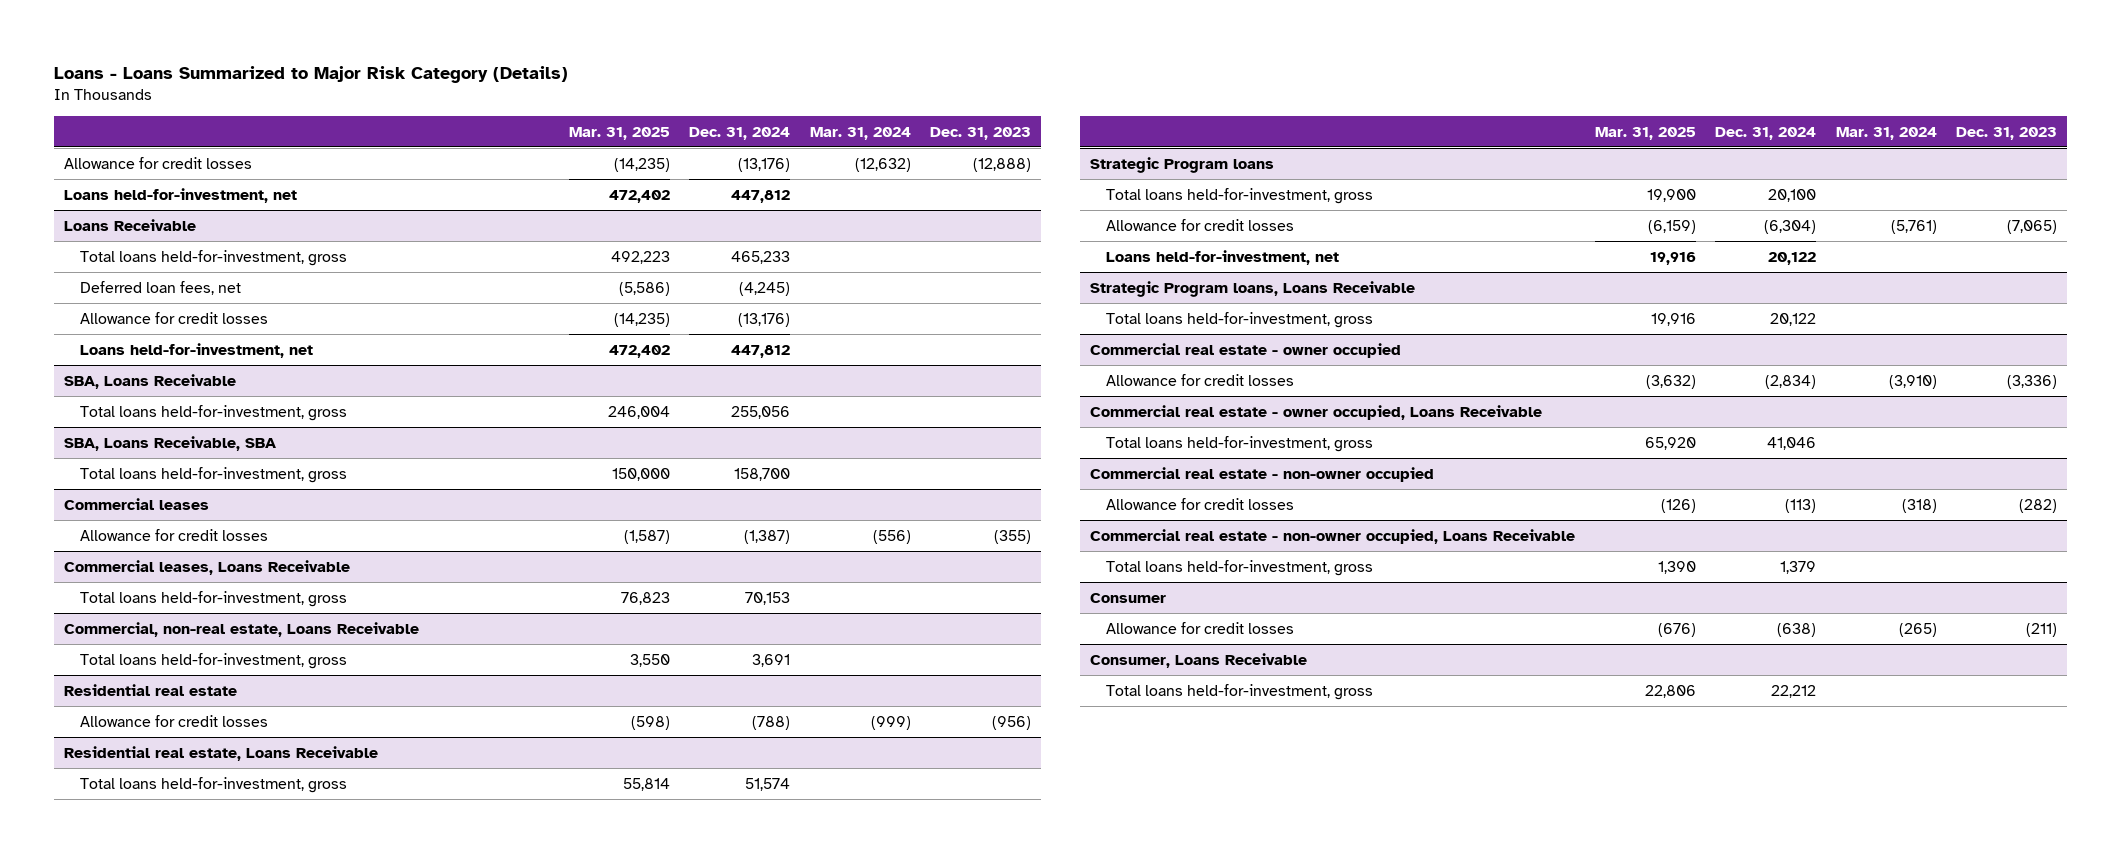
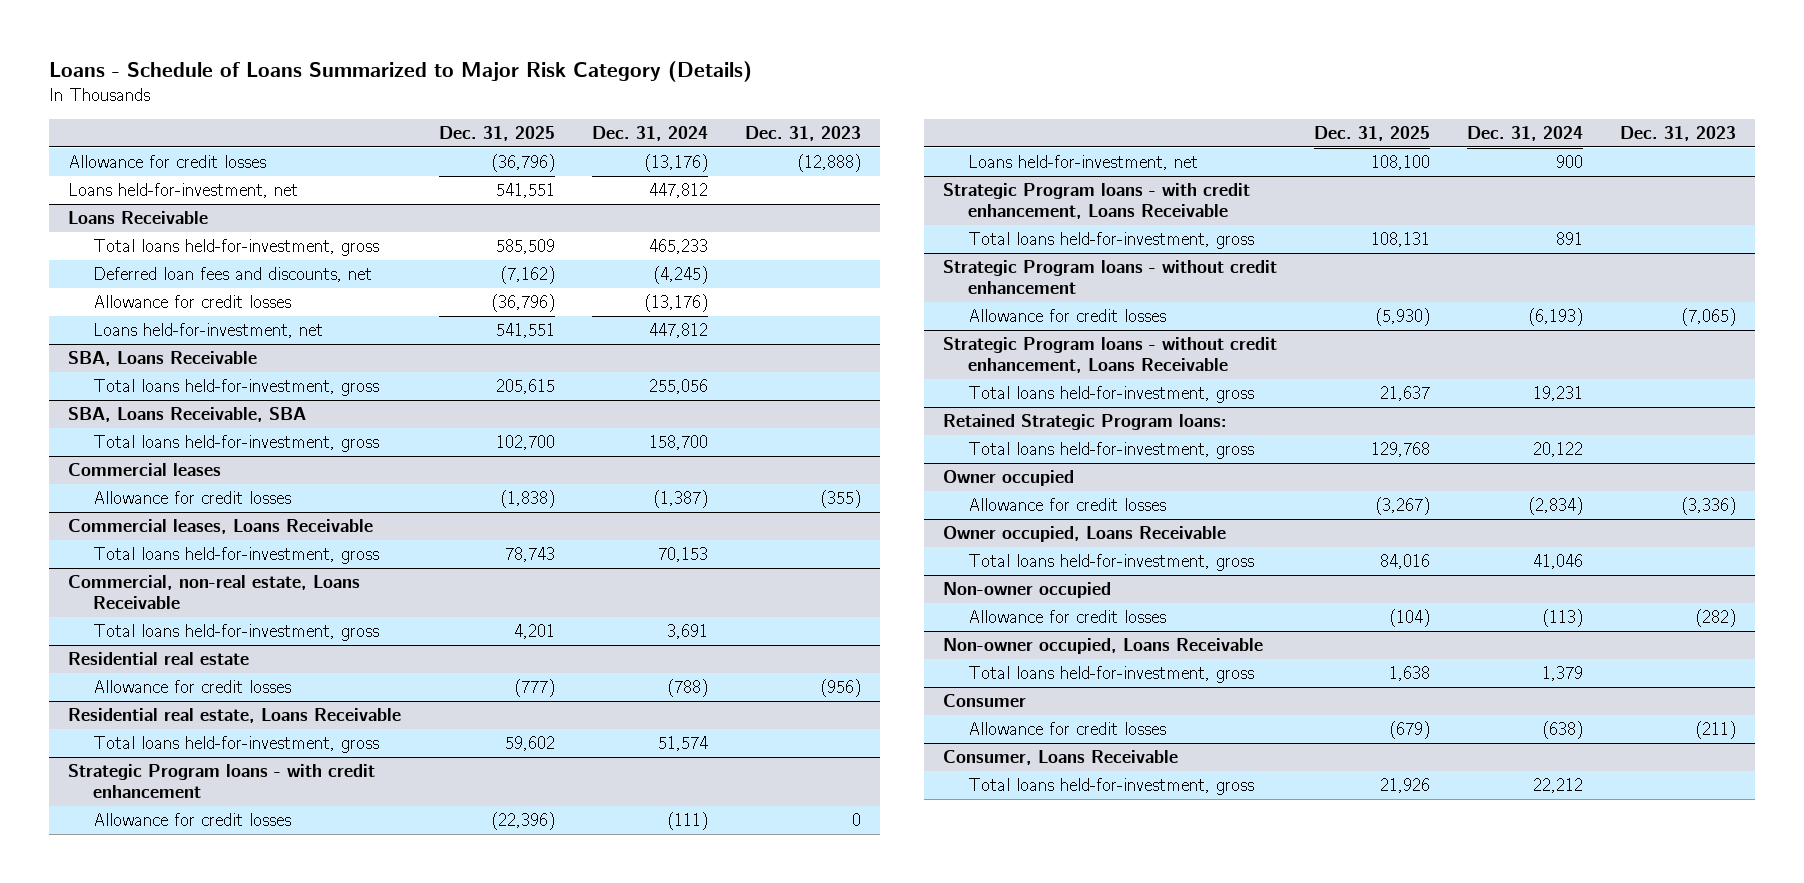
- Loans - Loans Summarized to Major Risk Category (Details)
+ Loans - Schedule of Loans Summarized to Major Risk Category (Details)
- | Mar. 31, 2025 | Dec. 31, 2024 | Mar. 31, 2024 | Dec. 31, 2023
+ | Dec. 31, 2025 | Dec. 31, 2024 | Dec. 31, 2023
@ Loans Receivable
- Deferred loan fees, net | (5,586) | (4,245) | |
+ Deferred loan fees and discounts, net | (7,162) | (4,245) |
- Strategic Program loans
- Total loans held-for-investment, gross | 19,900 | 20,100 | |
- Allowance for credit losses | (6,159) | (6,304) | (5,761) | (7,065)
- Loans held-for-investment, net | 19,916 | 20,122 | |
- Strategic Program loans, Loans Receivable
+ Strategic Program loans - with credit enhancement
+ Allowance for credit losses | (22,396) | (111) | 0
+ Loans held-for-investment, net | 108,100 | 900 |
+ Strategic Program loans - with credit enhancement, Loans Receivable
+ Total loans held-for-investment, gross | 108,131 | 891 |
+ Strategic Program loans - without credit enhancement
+ Allowance for credit losses | (5,930) | (6,193) | (7,065)
+ Strategic Program loans - without credit enhancement, Loans Receivable
+ Total loans held-for-investment, gross | 21,637 | 19,231 |
+ Retained Strategic Program loans:
- Commercial real estate - owner occupied
+ Owner occupied
- Commercial real estate - owner occupied, Loans Receivable
+ Owner occupied, Loans Receivable
- Commercial real estate - non-owner occupied
+ Non-owner occupied
- Commercial real estate - non-owner occupied, Loans Receivable
+ Non-owner occupied, Loans Receivable

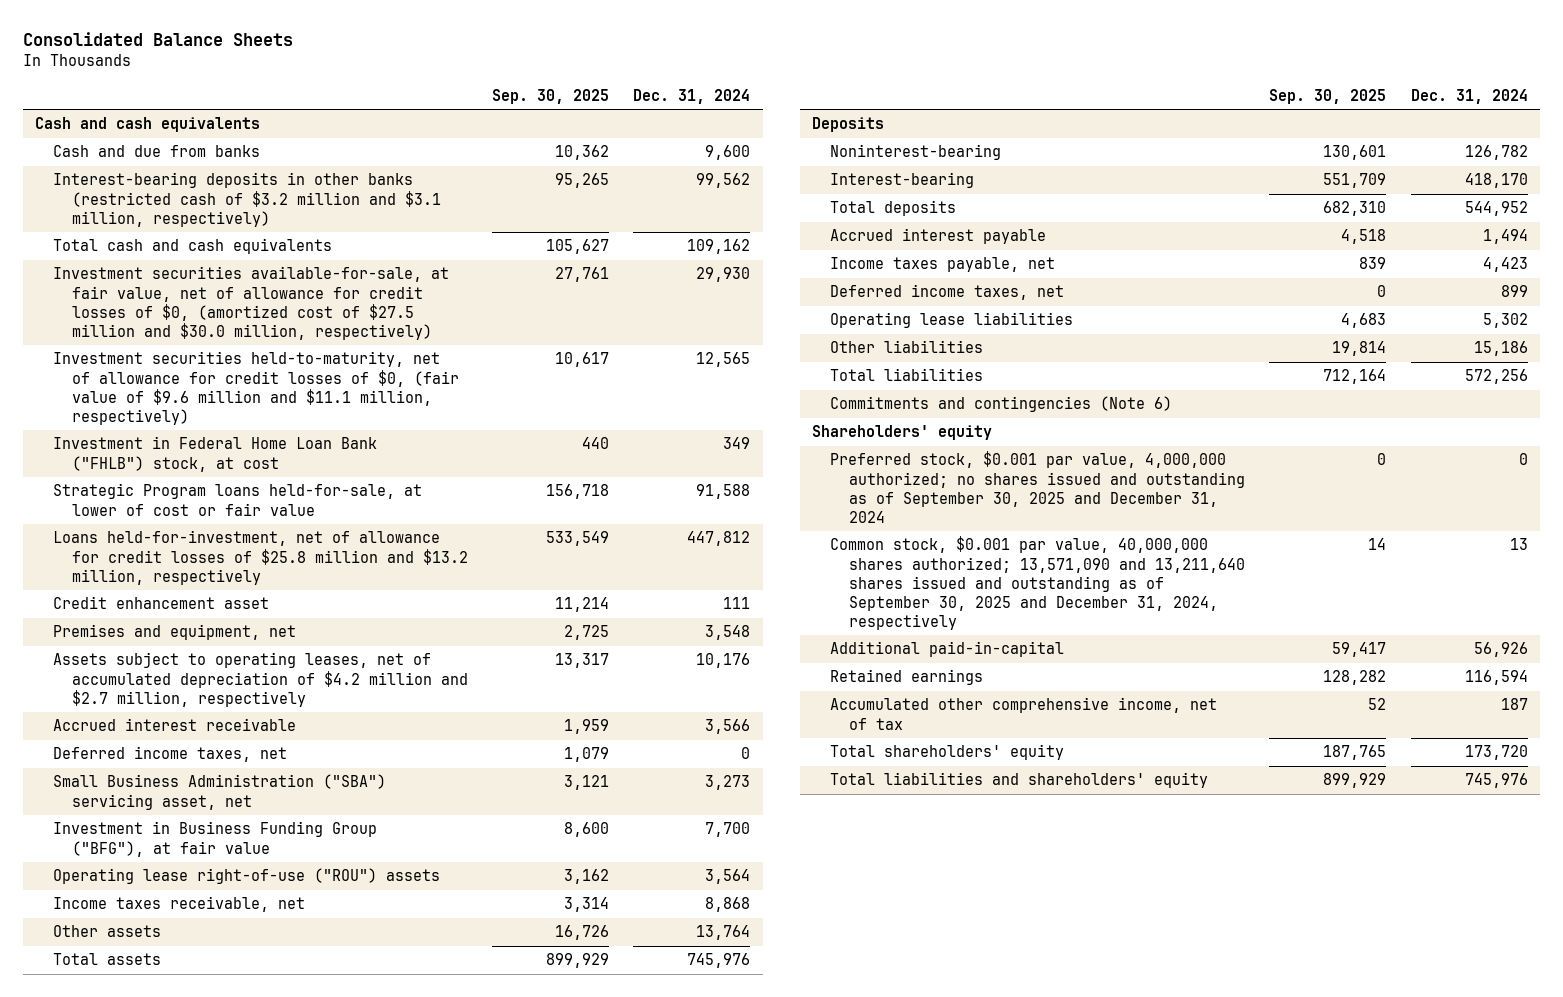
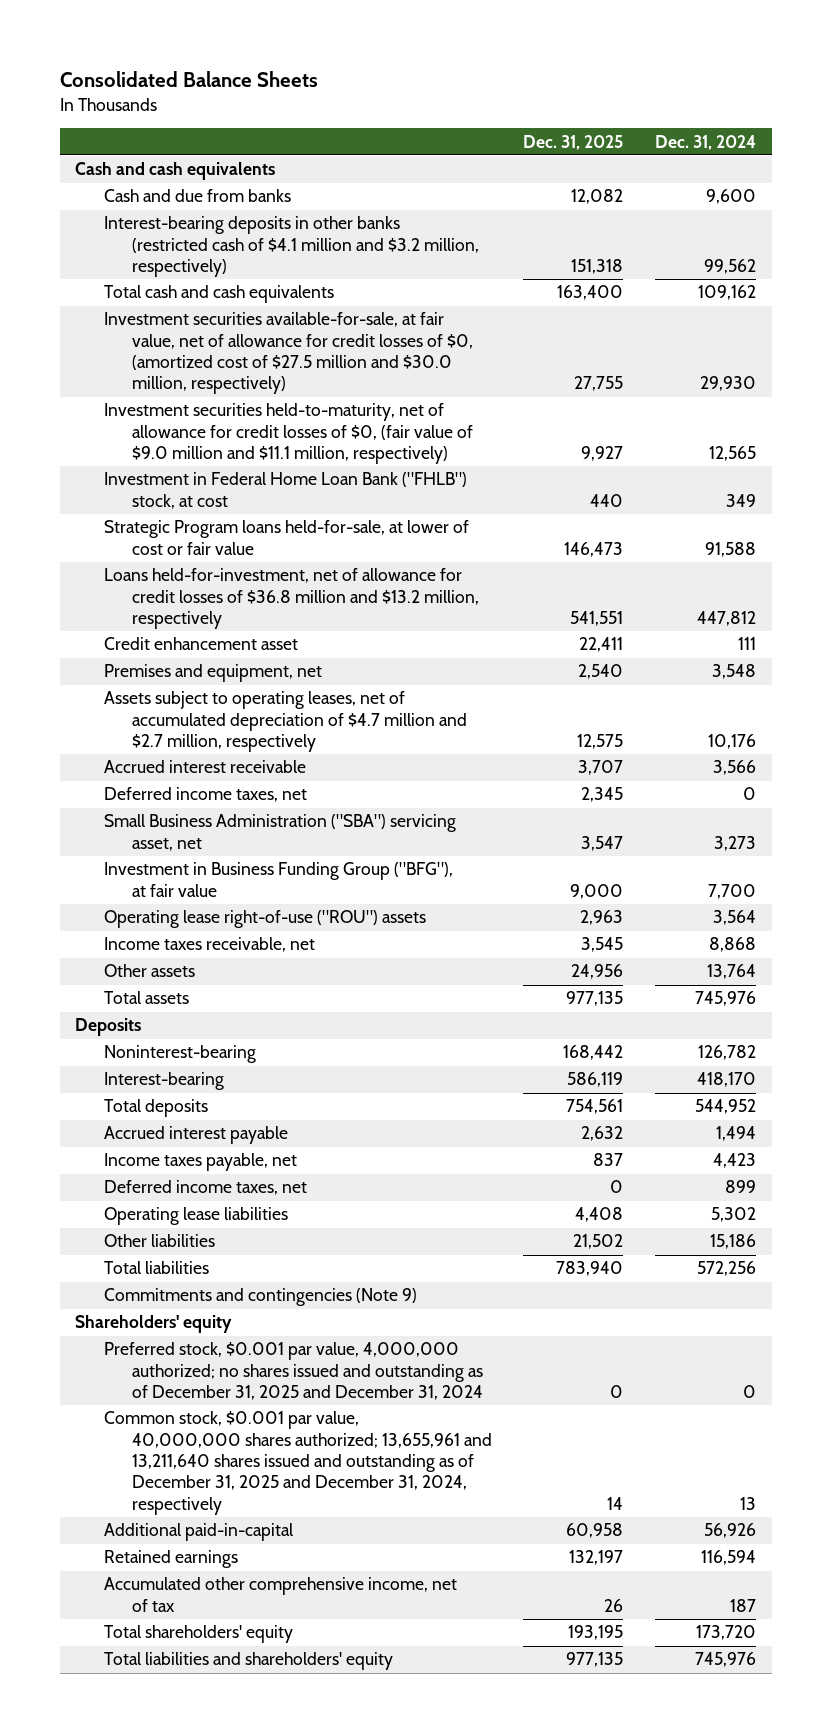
- | Sep. 30, 2025 | Dec. 31, 2024
+ | Dec. 31, 2025 | Dec. 31, 2024
- Interest-bearing deposits in other banks (restricted cash of $3.2 million and $3.1 million, respectively) | 95,265 | 99,562
+ Interest-bearing deposits in other banks (restricted cash of $4.1 million and $3.2 million, respectively) | 151,318 | 99,562
- Investment securities held-to-maturity, net of allowance for credit losses of $0, (fair value of $9.6 million and $11.1 million, respectively) | 10,617 | 12,565
+ Investment securities held-to-maturity, net of allowance for credit losses of $0, (fair value of $9.0 million and $11.1 million, respectively) | 9,927 | 12,565
- Loans held-for-investment, net of allowance for credit losses of $25.8 million and $13.2 million, respectively | 533,549 | 447,812
+ Loans held-for-investment, net of allowance for credit losses of $36.8 million and $13.2 million, respectively | 541,551 | 447,812
- Assets subject to operating leases, net of accumulated depreciation of $4.2 million and $2.7 million, respectively | 13,317 | 10,176
+ Assets subject to operating leases, net of accumulated depreciation of $4.7 million and $2.7 million, respectively | 12,575 | 10,176
- Commitments and contingencies (Note 6)
+ Commitments and contingencies (Note 9)
- Preferred stock, $0.001 par value, 4,000,000 authorized; no shares issued and outstanding as of September 30, 2025 and December 31, 2024 | 0 | 0
- Common stock, $0.001 par value, 40,000,000 shares authorized; 13,571,090 and 13,211,640 shares issued and outstanding as of September 30, 2025 and December 31, 2024, respectively | 14 | 13
+ Preferred stock, $0.001 par value, 4,000,000 authorized; no shares issued and outstanding as of December 31, 2025 and December 31, 2024 | 0 | 0
+ Common stock, $0.001 par value, 40,000,000 shares authorized; 13,655,961 and 13,211,640 shares issued and outstanding as of December 31, 2025 and December 31, 2024, respectively | 14 | 13

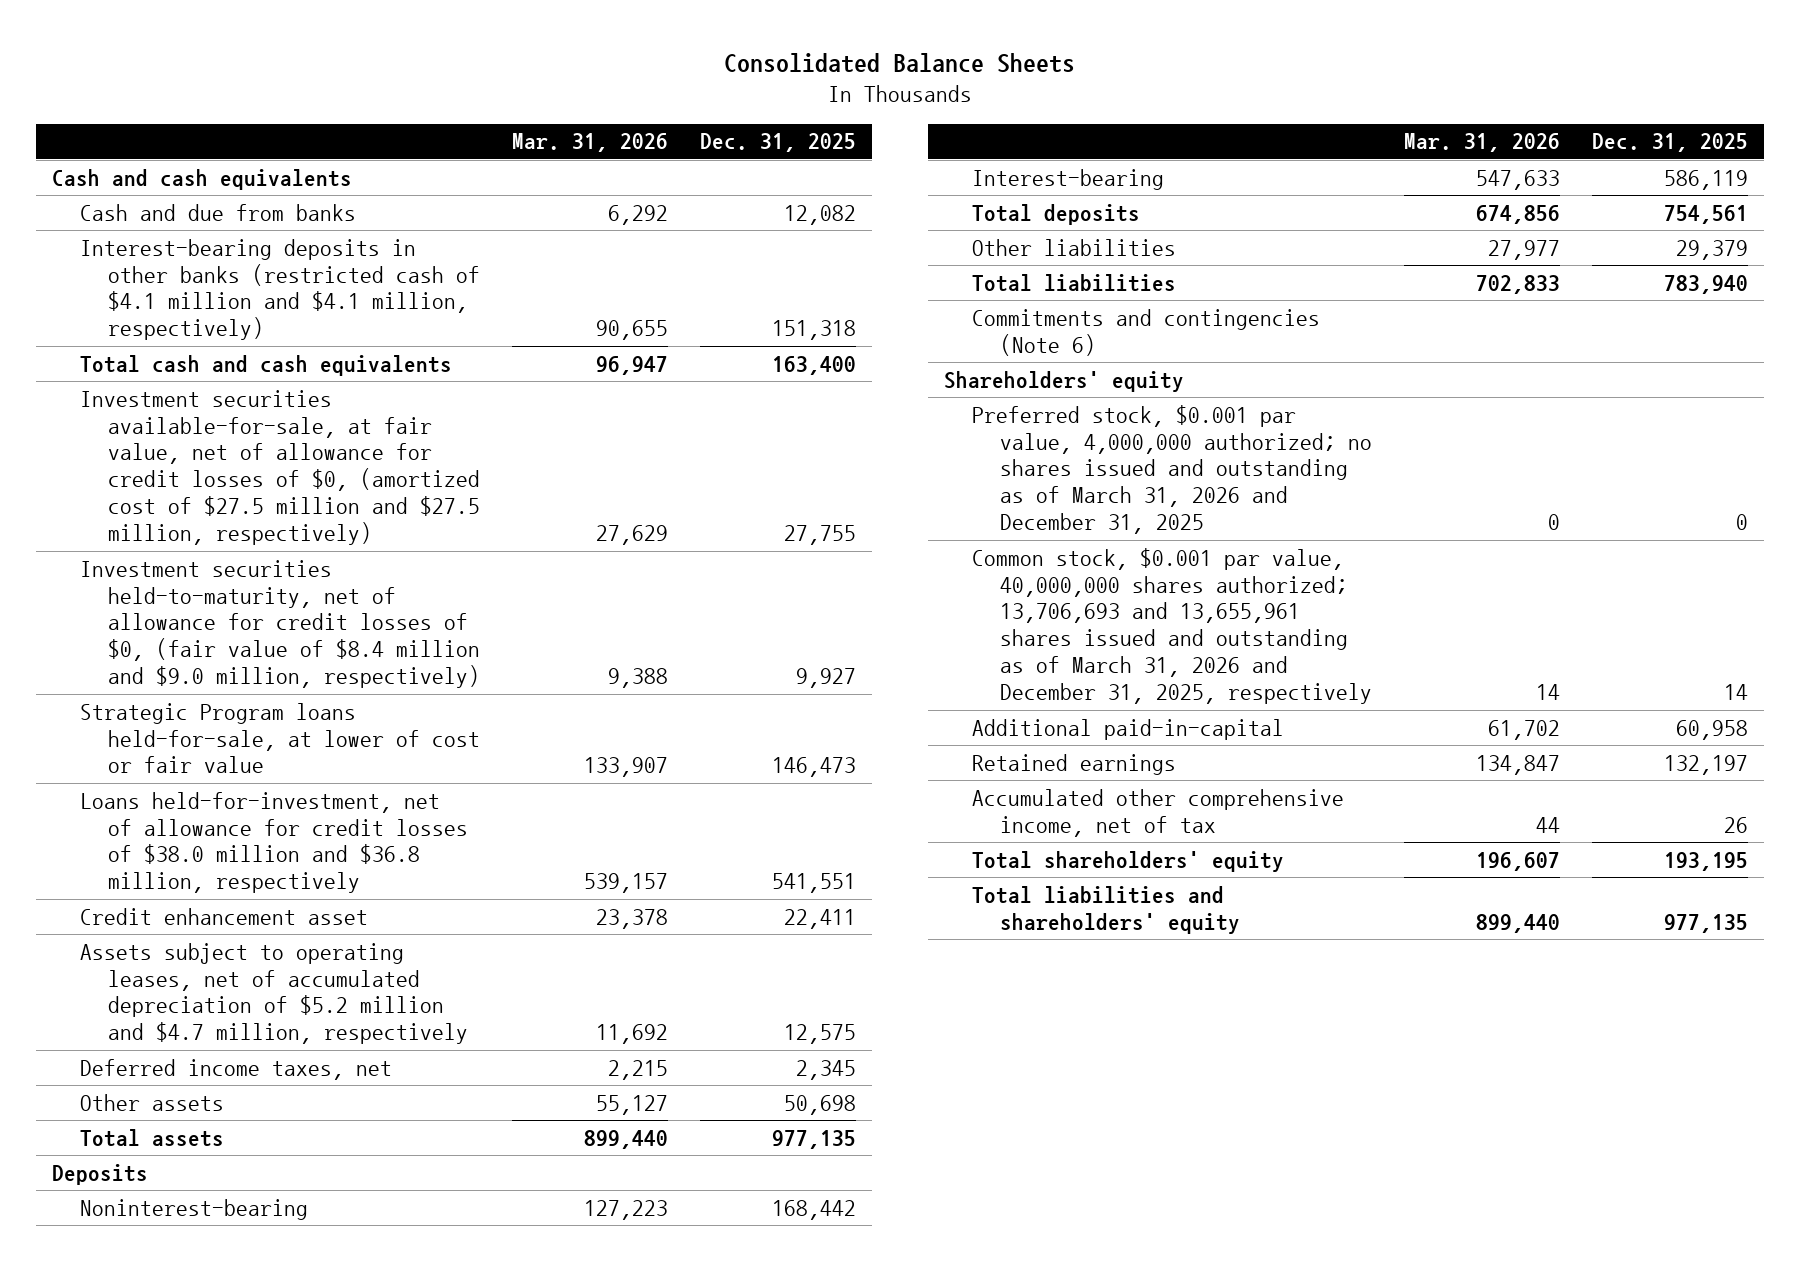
- | Dec. 31, 2025 | Dec. 31, 2024
+ | Mar. 31, 2026 | Dec. 31, 2025
- Interest-bearing deposits in other banks (restricted cash of $4.1 million and $3.2 million, respectively) | 151,318 | 99,562
+ Interest-bearing deposits in other banks (restricted cash of $4.1 million and $4.1 million, respectively) | 90,655 | 151,318
- Investment securities available-for-sale, at fair value, net of allowance for credit losses of $0, (amortized cost of $27.5 million and $30.0 million, respectively) | 27,755 | 29,930
- Investment securities held-to-maturity, net of allowance for credit losses of $0, (fair value of $9.0 million and $11.1 million, respectively) | 9,927 | 12,565
- Investment in Federal Home Loan Bank ("FHLB") stock, at cost | 440 | 349
+ Investment securities available-for-sale, at fair value, net of allowance for credit losses of $0, (amortized cost of $27.5 million and $27.5 million, respectively) | 27,629 | 27,755
+ Investment securities held-to-maturity, net of allowance for credit losses of $0, (fair value of $8.4 million and $9.0 million, respectively) | 9,388 | 9,927
- Loans held-for-investment, net of allowance for credit losses of $36.8 million and $13.2 million, respectively | 541,551 | 447,812
+ Loans held-for-investment, net of allowance for credit losses of $38.0 million and $36.8 million, respectively | 539,157 | 541,551
- Premises and equipment, net | 2,540 | 3,548
- Assets subject to operating leases, net of accumulated depreciation of $4.7 million and $2.7 million, respectively | 12,575 | 10,176
- Accrued interest receivable | 3,707 | 3,566
+ Assets subject to operating leases, net of accumulated depreciation of $5.2 million and $4.7 million, respectively | 11,692 | 12,575
- Small Business Administration ("SBA") servicing asset, net | 3,547 | 3,273
- Investment in Business Funding Group ("BFG"), at fair value | 9,000 | 7,700
- Operating lease right-of-use ("ROU") assets | 2,963 | 3,564
- Income taxes receivable, net | 3,545 | 8,868
- Other assets | 24,956 | 13,764
+ Other assets | 55,127 | 50,698
- Accrued interest payable | 2,632 | 1,494
- Income taxes payable, net | 837 | 4,423
- Deferred income taxes, net | 0 | 899
- Operating lease liabilities | 4,408 | 5,302
- Other liabilities | 21,502 | 15,186
+ Other liabilities | 27,977 | 29,379
- Commitments and contingencies (Note 9)
+ Commitments and contingencies (Note 6)
- Preferred stock, $0.001 par value, 4,000,000 authorized; no shares issued and outstanding as of December 31, 2025 and December 31, 2024 | 0 | 0
- Common stock, $0.001 par value, 40,000,000 shares authorized; 13,655,961 and 13,211,640 shares issued and outstanding as of December 31, 2025 and December 31, 2024, respectively | 14 | 13
+ Preferred stock, $0.001 par value, 4,000,000 authorized; no shares issued and outstanding as of March 31, 2026 and December 31, 2025 | 0 | 0
+ Common stock, $0.001 par value, 40,000,000 shares authorized; 13,706,693 and 13,655,961 shares issued and outstanding as of March 31, 2026 and December 31, 2025, respectively | 14 | 14

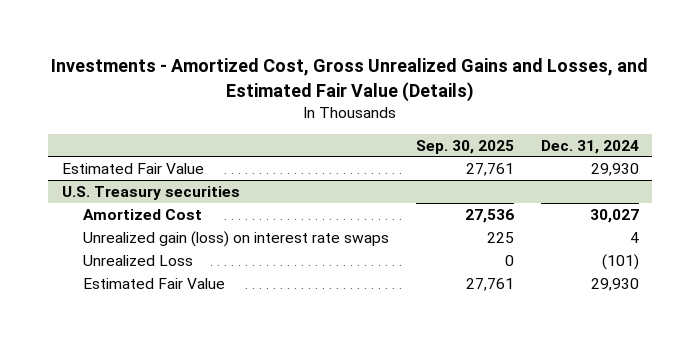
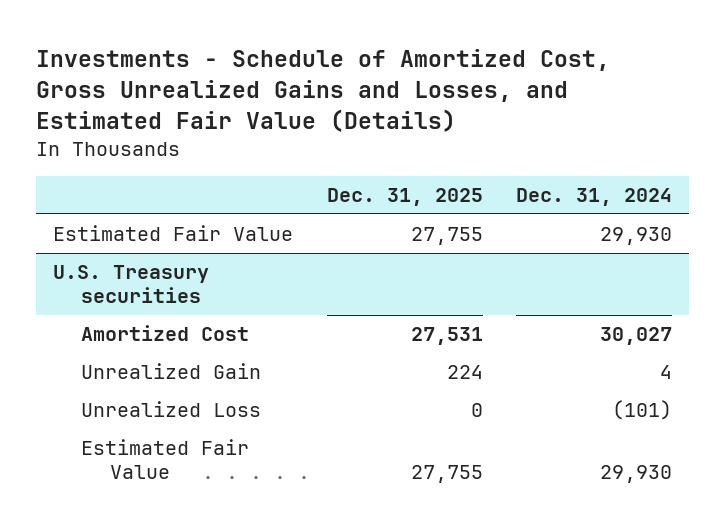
- Investments - Amortized Cost, Gross Unrealized Gains and Losses, and Estimated Fair Value (Details)
+ Investments - Schedule of Amortized Cost, Gross Unrealized Gains and Losses, and Estimated Fair Value (Details)
- | Sep. 30, 2025 | Dec. 31, 2024
+ | Dec. 31, 2025 | Dec. 31, 2024
@ U.S. Treasury securities
- Unrealized gain (loss) on interest rate swaps | 225 | 4
+ Unrealized Gain | 224 | 4

